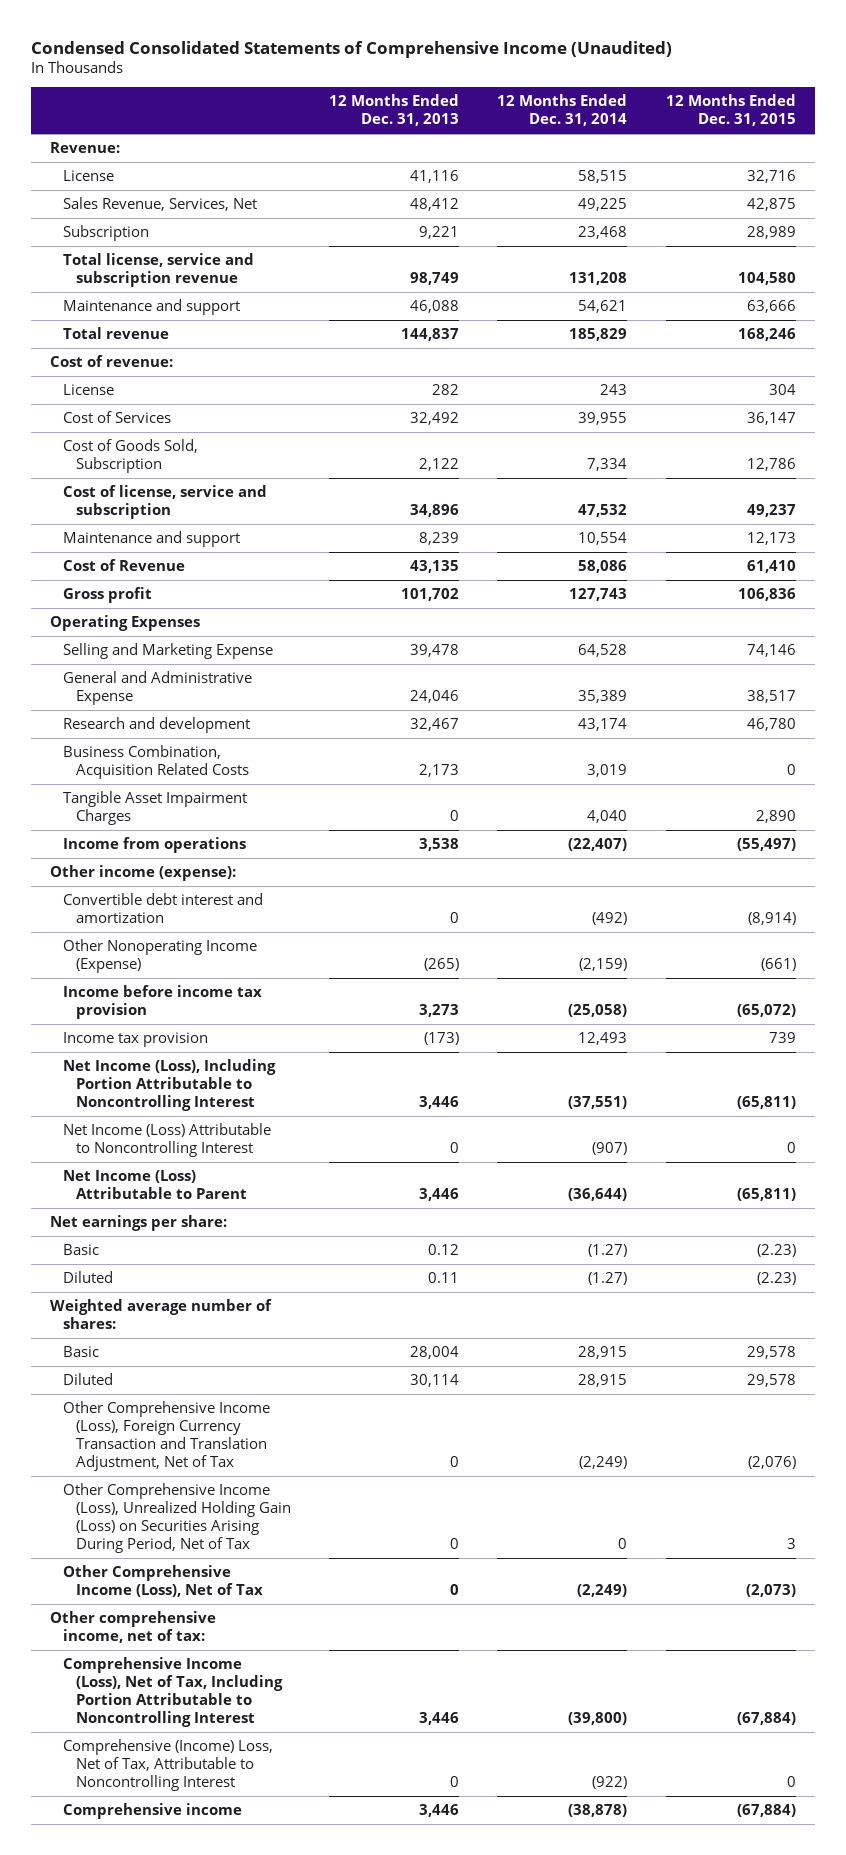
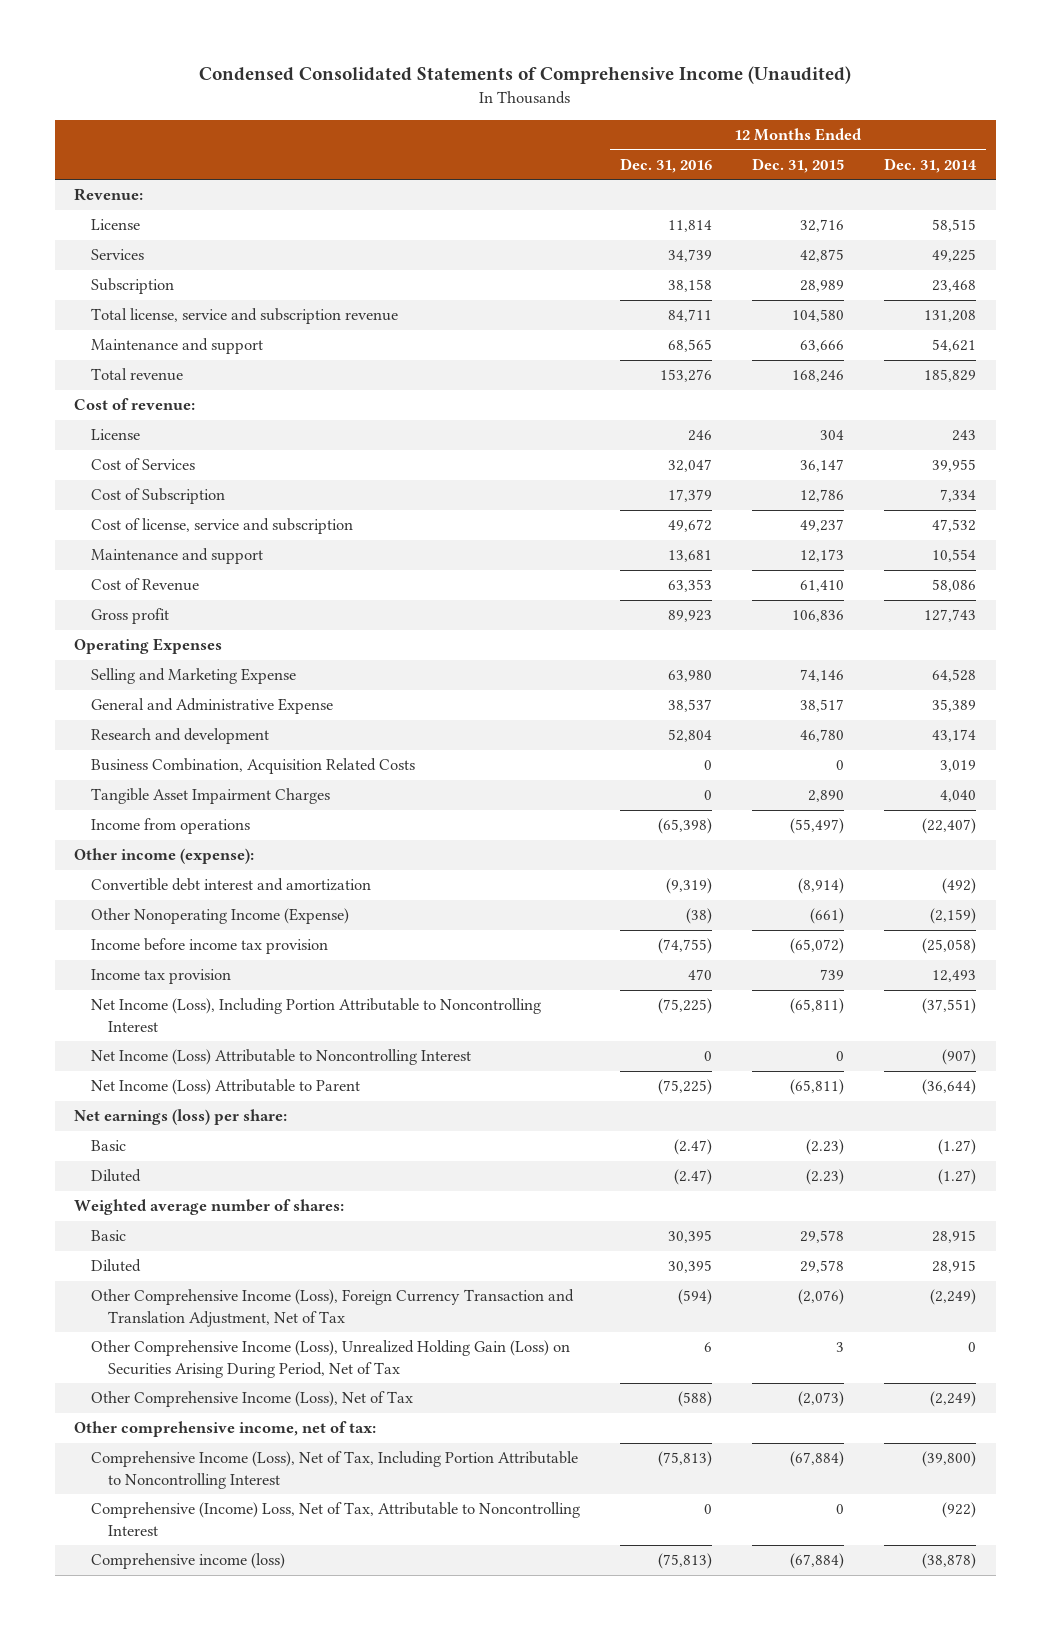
- | 12 Months Ended Dec. 31, 2013 | 12 Months Ended Dec. 31, 2014 | 12 Months Ended Dec. 31, 2015
+ | 12 Months Ended Dec. 31, 2016 | 12 Months Ended Dec. 31, 2015 | 12 Months Ended Dec. 31, 2014
- Sales Revenue, Services, Net | 48,412 | 49,225 | 42,875
+ Services | 34,739 | 42,875 | 49,225
- Cost of Goods Sold, Subscription | 2,122 | 7,334 | 12,786
+ Cost of Subscription | 17,379 | 12,786 | 7,334
- Net earnings per share:
+ Net earnings (loss) per share:
- Comprehensive income | 3,446 | (38,878) | (67,884)
+ Comprehensive income (loss) | (75,813) | (67,884) | (38,878)

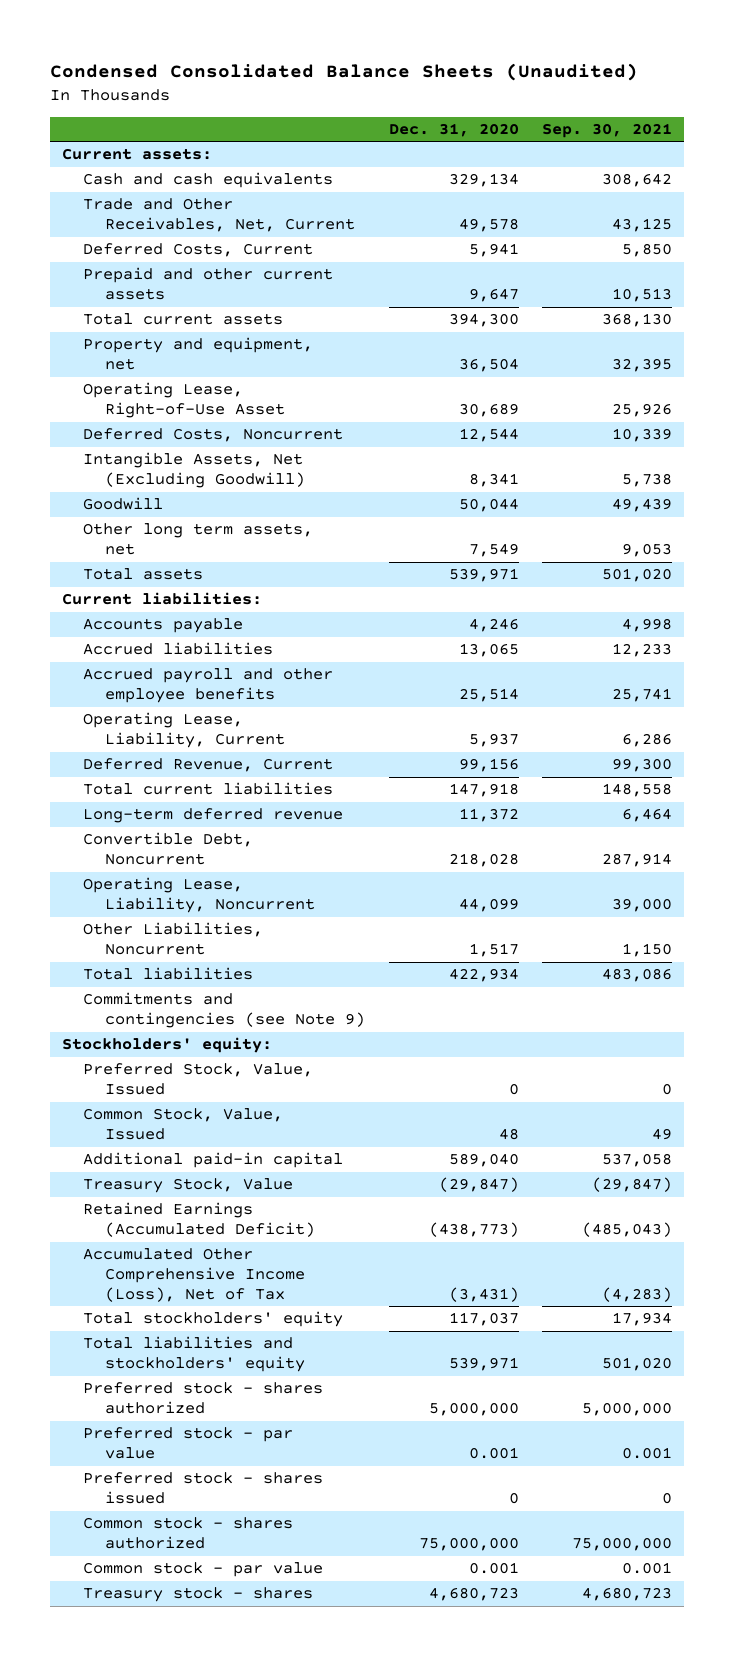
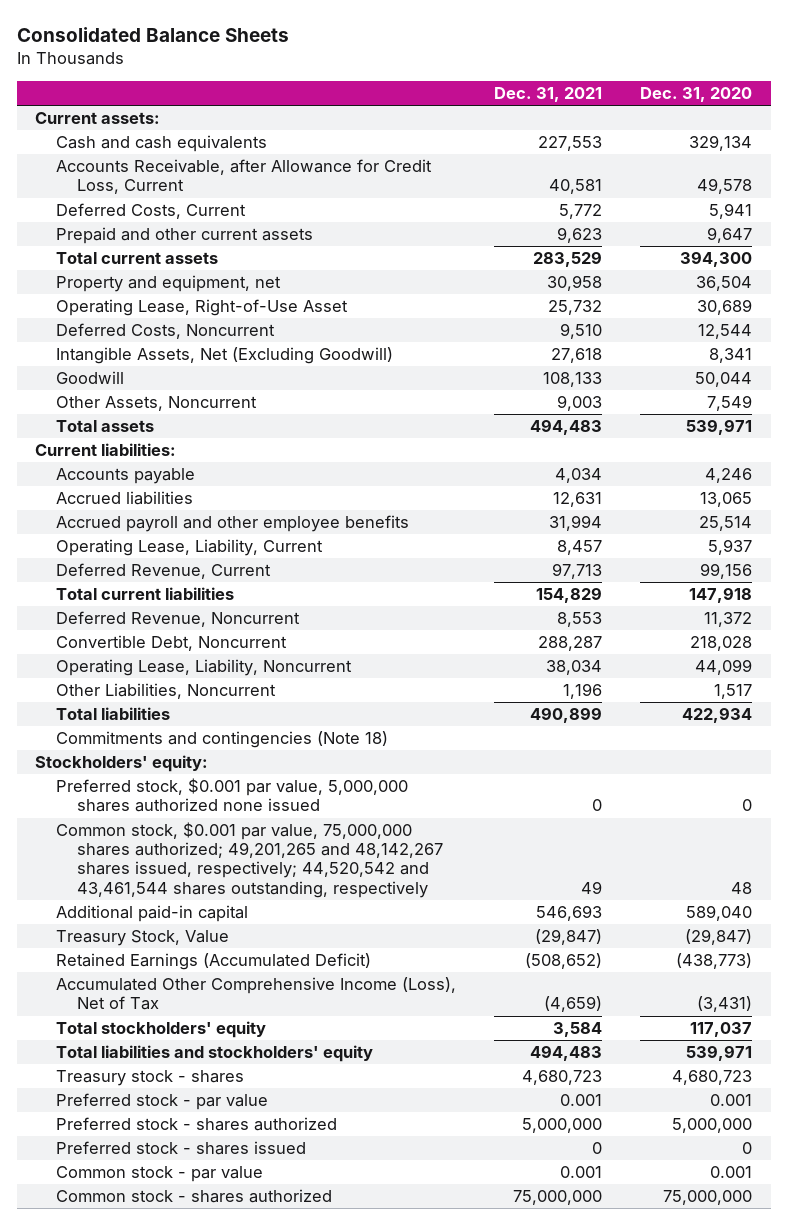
- Condensed Consolidated Balance Sheets (Unaudited)
+ Consolidated Balance Sheets
- | Dec. 31, 2020 | Sep. 30, 2021
+ | Dec. 31, 2021 | Dec. 31, 2020
- Trade and Other Receivables, Net, Current | 49,578 | 43,125
+ Accounts Receivable, after Allowance for Credit Loss, Current | 40,581 | 49,578
- Other long term assets, net | 7,549 | 9,053
+ Other Assets, Noncurrent | 9,003 | 7,549
- Long-term deferred revenue | 11,372 | 6,464
+ Deferred Revenue, Noncurrent | 8,553 | 11,372
- Commitments and contingencies (see Note 9)
+ Commitments and contingencies (Note 18)
- Preferred Stock, Value, Issued | 0 | 0
- Common Stock, Value, Issued | 48 | 49
+ Preferred stock, $0.001 par value, 5,000,000 shares authorized none issued | 0 | 0
+ Common stock, $0.001 par value, 75,000,000 shares authorized; 49,201,265 and 48,142,267 shares issued, respectively; 44,520,542 and 43,461,544 shares outstanding, respectively | 49 | 48
moved up: Treasury stock - shares | 4,680,723 | 4,680,723
moved down: Preferred stock - shares authorized | 5,000,000 | 5,000,000
moved down: Common stock - shares authorized | 75,000,000 | 75,000,000

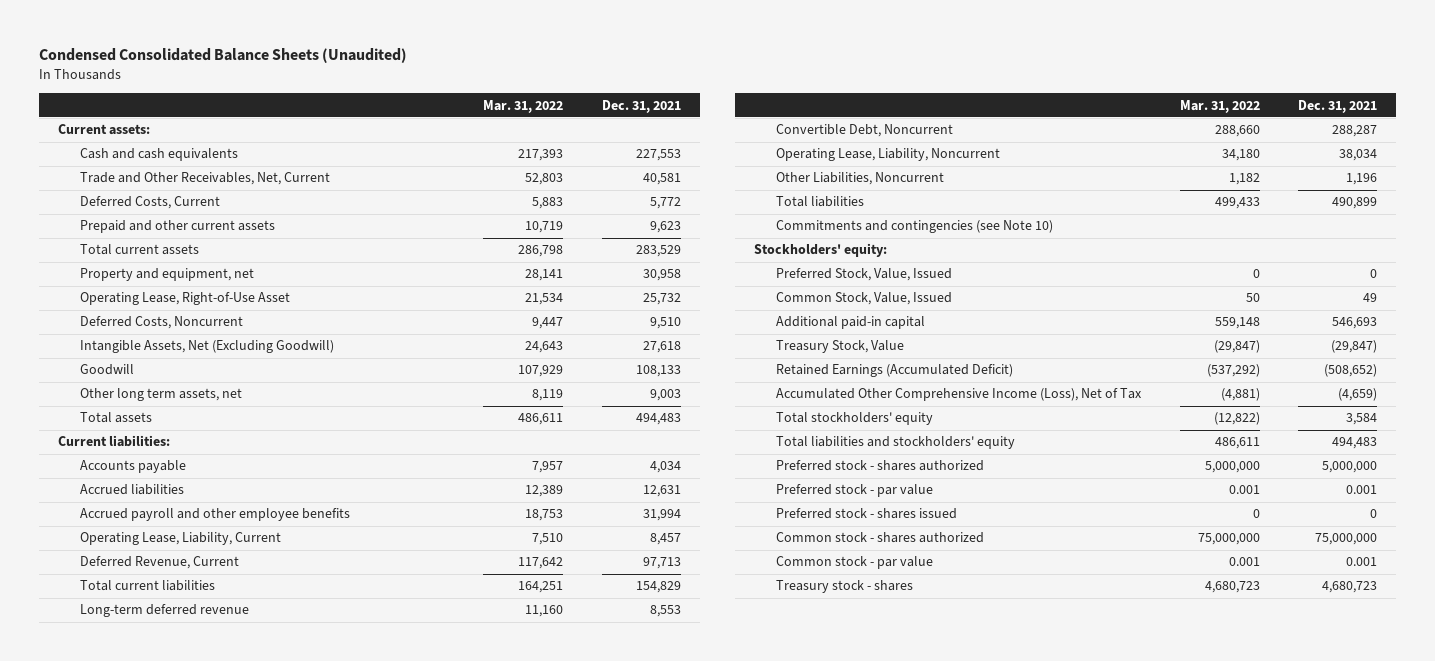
- Consolidated Balance Sheets
+ Condensed Consolidated Balance Sheets (Unaudited)
- | Dec. 31, 2021 | Dec. 31, 2020
+ | Mar. 31, 2022 | Dec. 31, 2021
- Accounts Receivable, after Allowance for Credit Loss, Current | 40,581 | 49,578
+ Trade and Other Receivables, Net, Current | 52,803 | 40,581
- Other Assets, Noncurrent | 9,003 | 7,549
+ Other long term assets, net | 8,119 | 9,003
- Deferred Revenue, Noncurrent | 8,553 | 11,372
+ Long-term deferred revenue | 11,160 | 8,553
- Commitments and contingencies (Note 18)
+ Commitments and contingencies (see Note 10)
- Preferred stock, $0.001 par value, 5,000,000 shares authorized none issued | 0 | 0
- Common stock, $0.001 par value, 75,000,000 shares authorized; 49,201,265 and 48,142,267 shares issued, respectively; 44,520,542 and 43,461,544 shares outstanding, respectively | 49 | 48
+ Preferred Stock, Value, Issued | 0 | 0
+ Common Stock, Value, Issued | 50 | 49
moved down: Preferred stock - par value | 0.001 | 0.001
moved down: Common stock - par value | 0.001 | 0.001
moved down: Treasury stock - shares | 4,680,723 | 4,680,723

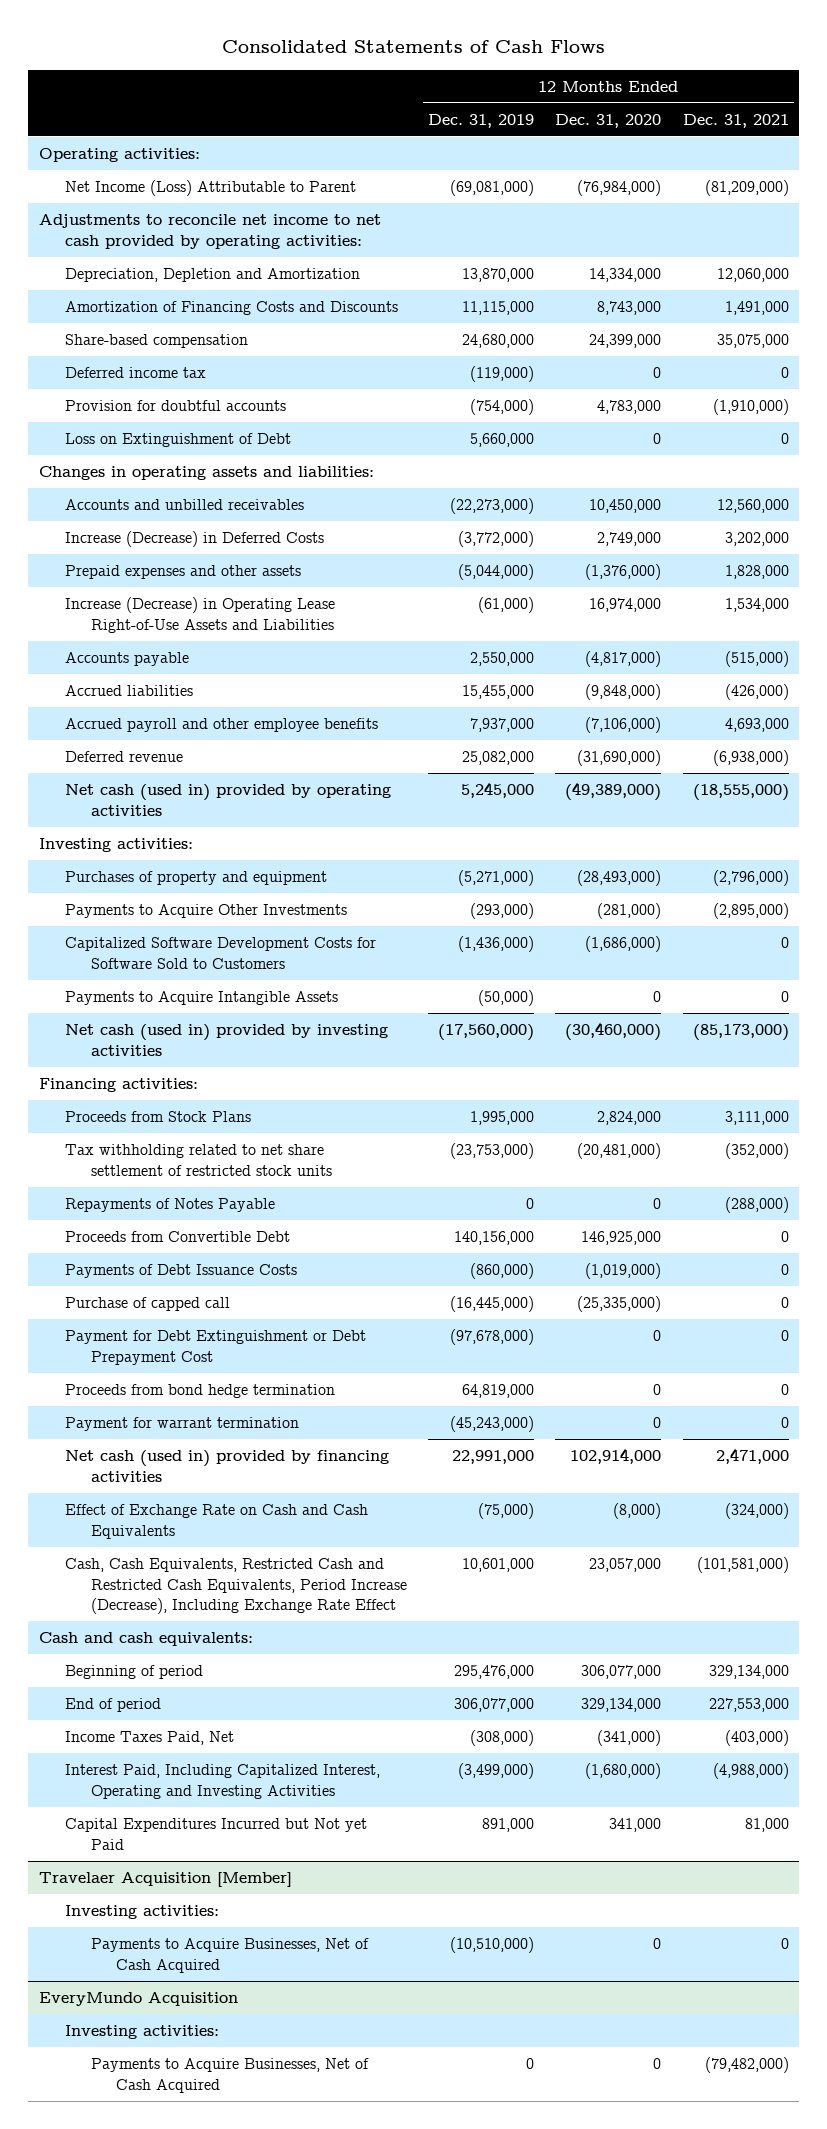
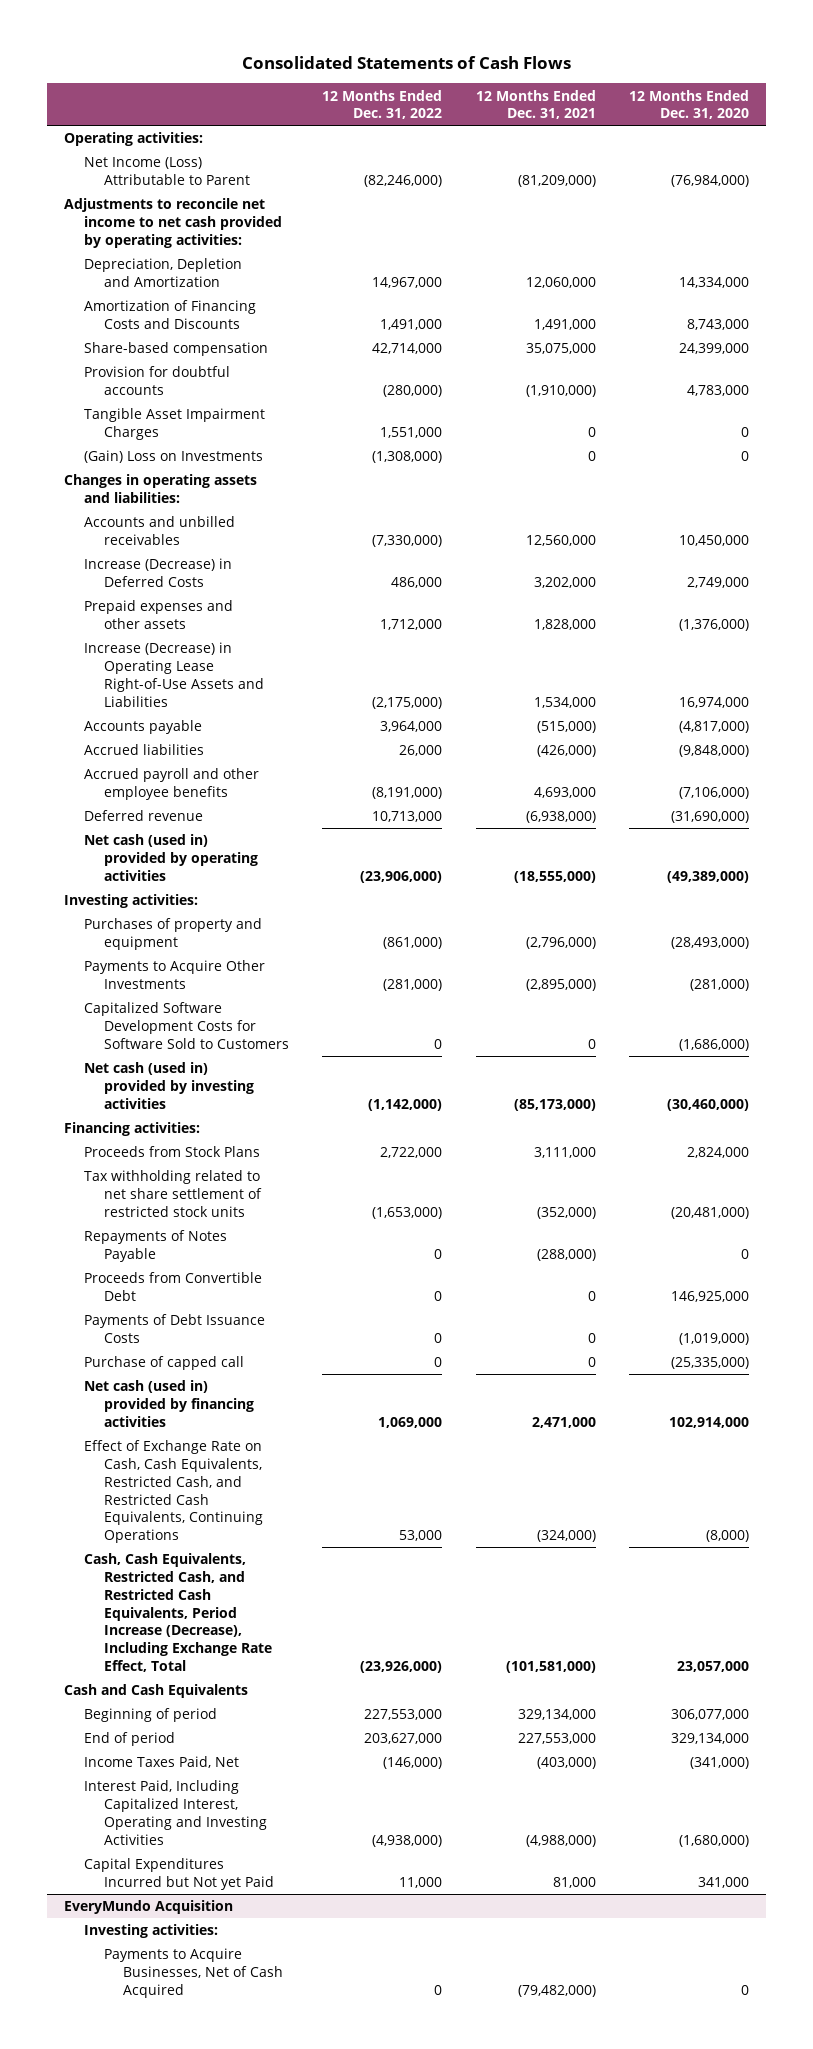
- | 12 Months Ended Dec. 31, 2019 | 12 Months Ended Dec. 31, 2020 | 12 Months Ended Dec. 31, 2021
+ | 12 Months Ended Dec. 31, 2022 | 12 Months Ended Dec. 31, 2021 | 12 Months Ended Dec. 31, 2020
- Deferred income tax | (119,000) | 0 | 0
- Loss on Extinguishment of Debt | 5,660,000 | 0 | 0
+ Tangible Asset Impairment Charges | 1,551,000 | 0 | 0
+ (Gain) Loss on Investments | (1,308,000) | 0 | 0
- Payments to Acquire Intangible Assets | (50,000) | 0 | 0
- Payment for Debt Extinguishment or Debt Prepayment Cost | (97,678,000) | 0 | 0
- Proceeds from bond hedge termination | 64,819,000 | 0 | 0
- Payment for warrant termination | (45,243,000) | 0 | 0
- Effect of Exchange Rate on Cash and Cash Equivalents | (75,000) | (8,000) | (324,000)
- Cash, Cash Equivalents, Restricted Cash and Restricted Cash Equivalents, Period Increase (Decrease), Including Exchange Rate Effect | 10,601,000 | 23,057,000 | (101,581,000)
- Cash and cash equivalents:
+ Effect of Exchange Rate on Cash, Cash Equivalents, Restricted Cash, and Restricted Cash Equivalents, Continuing Operations | 53,000 | (324,000) | (8,000)
+ Cash, Cash Equivalents, Restricted Cash, and Restricted Cash Equivalents, Period Increase (Decrease), Including Exchange Rate Effect, Total | (23,926,000) | (101,581,000) | 23,057,000
+ Cash and Cash Equivalents
- Travelaer Acquisition [Member]
- Investing activities:
- Payments to Acquire Businesses, Net of Cash Acquired | (10,510,000) | 0 | 0

